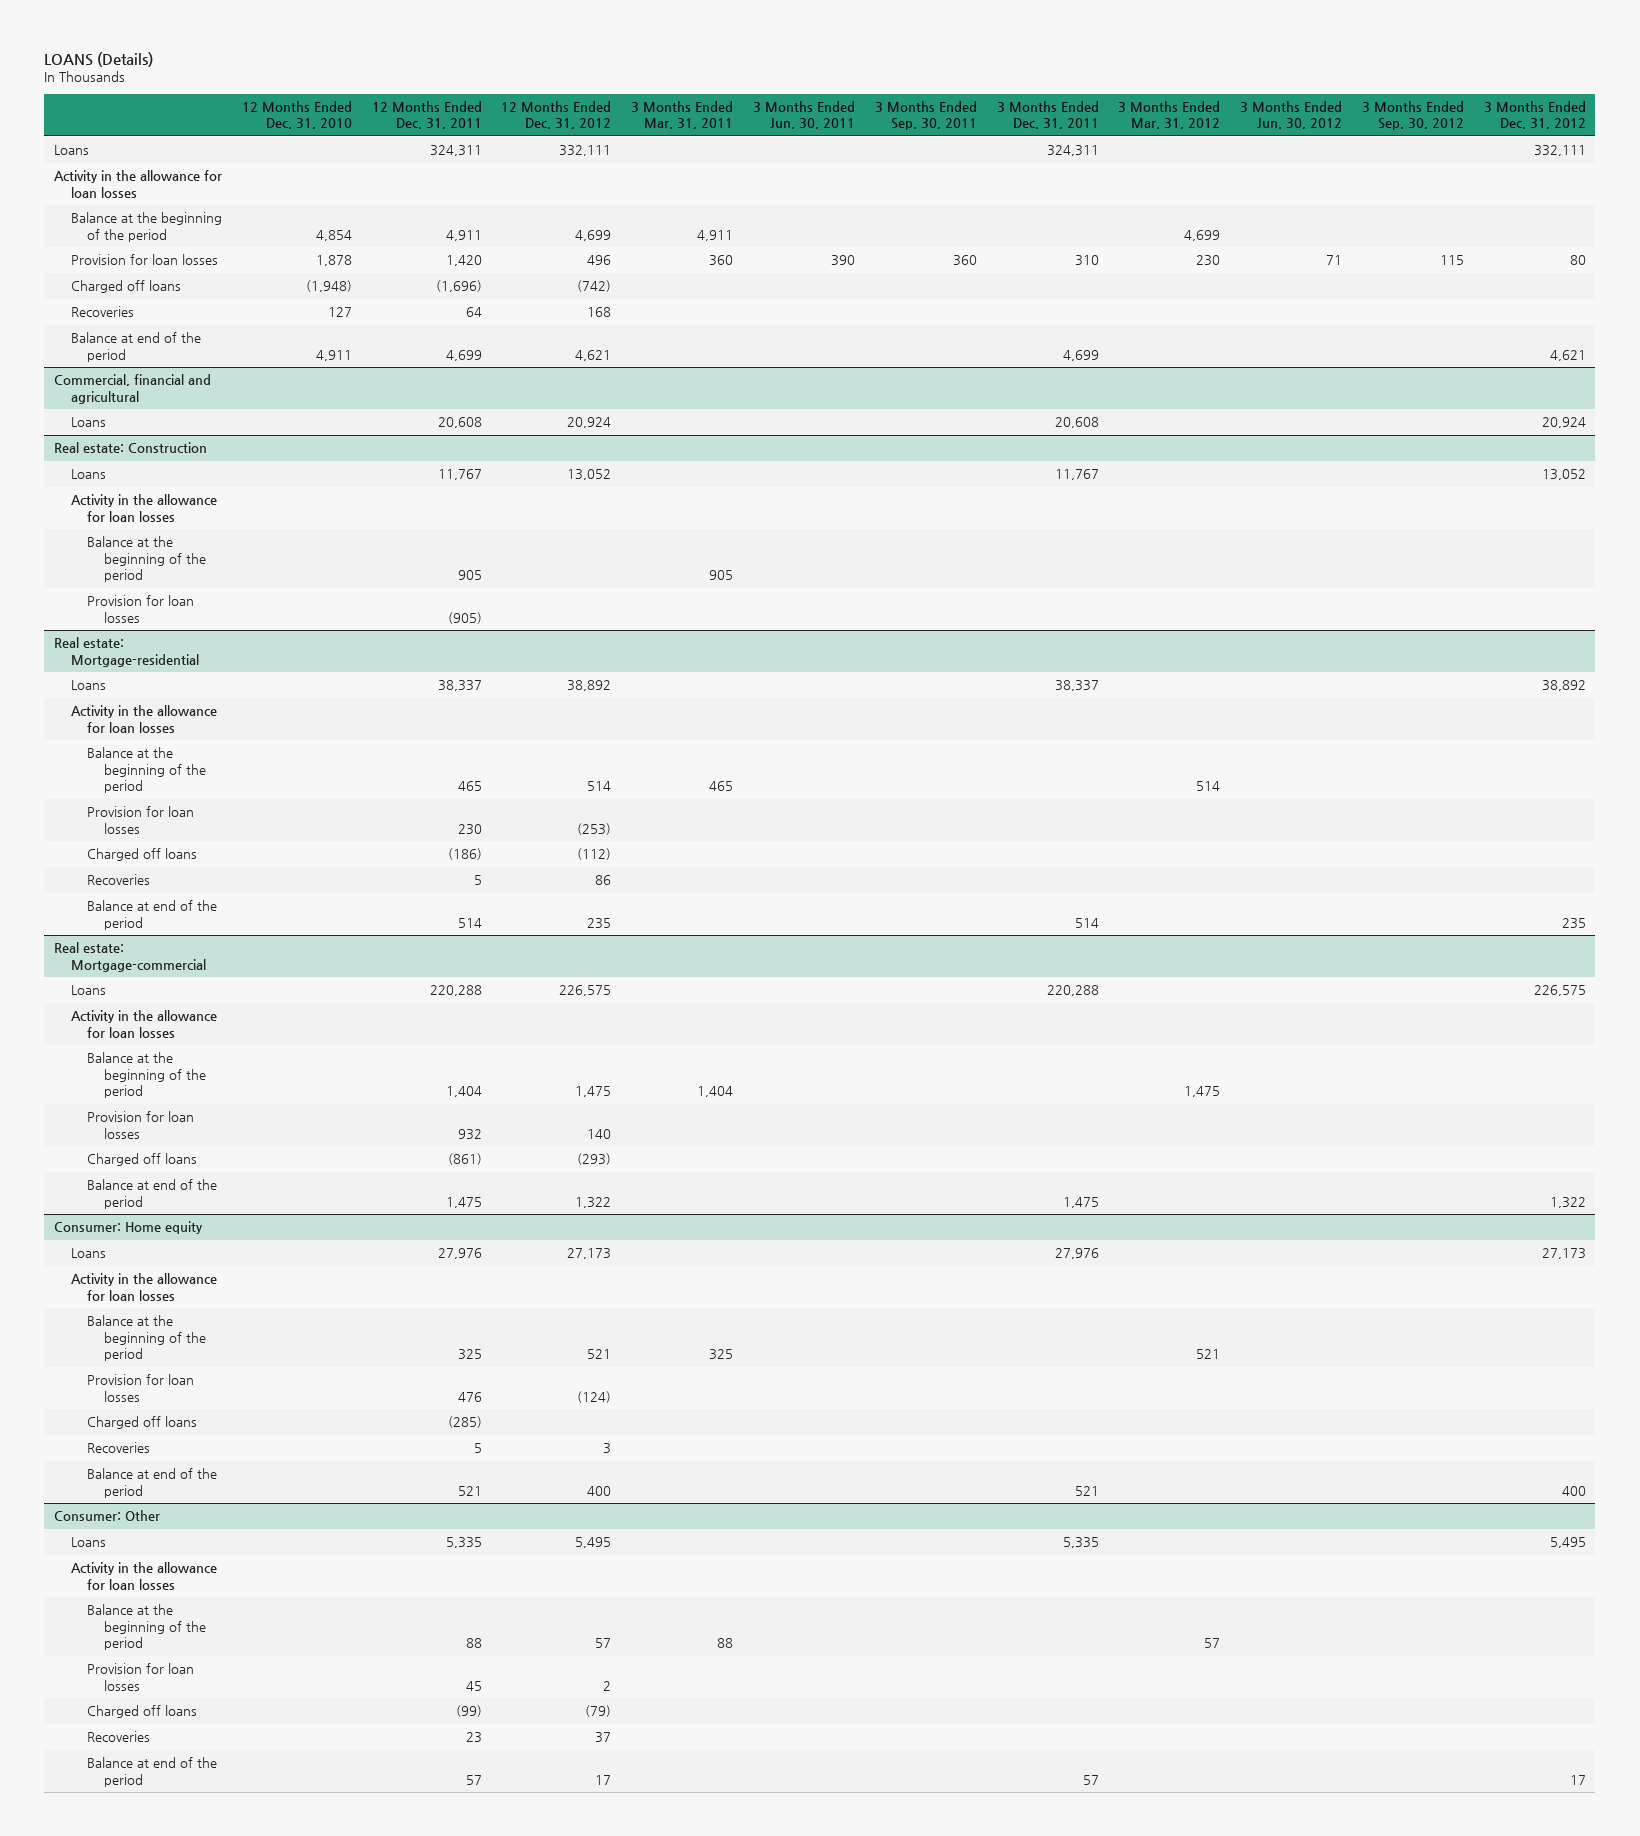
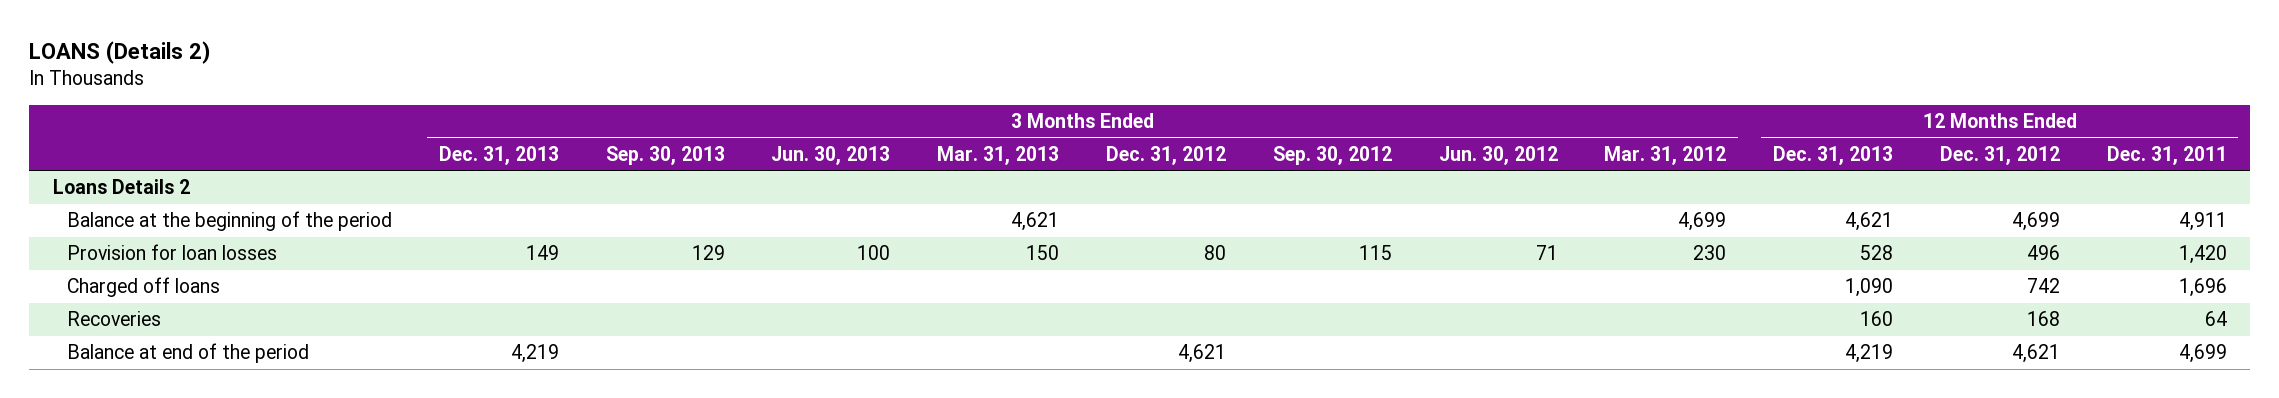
- LOANS (Details)
+ LOANS (Details 2)
- | 12 Months Ended Dec. 31, 2010 | 12 Months Ended Dec. 31, 2011 | 12 Months Ended Dec. 31, 2012 | 3 Months Ended Mar. 31, 2011 | 3 Months Ended Jun. 30, 2011 | 3 Months Ended Sep. 30, 2011 | 3 Months Ended Dec. 31, 2011 | 3 Months Ended Mar. 31, 2012 | 3 Months Ended Jun. 30, 2012 | 3 Months Ended Sep. 30, 2012 | 3 Months Ended Dec. 31, 2012
+ | 3 Months Ended Dec. 31, 2013 | 3 Months Ended Sep. 30, 2013 | 3 Months Ended Jun. 30, 2013 | 3 Months Ended Mar. 31, 2013 | 3 Months Ended Dec. 31, 2012 | 3 Months Ended Sep. 30, 2012 | 3 Months Ended Jun. 30, 2012 | 3 Months Ended Mar. 31, 2012 | 12 Months Ended Dec. 31, 2013 | 12 Months Ended Dec. 31, 2012 | 12 Months Ended Dec. 31, 2011
- Loans | | 324,311 | 332,111 | | | | 324,311 | | | | 332,111
- Activity in the allowance for loan losses
+ Loans Details 2
- Charged off loans | (1,948) | (1,696) | (742) | | | | | | | |
+ Charged off loans | | | | | | | | | 1,090 | 742 | 1,696
- Commercial, financial and agricultural
- Loans | | 20,608 | 20,924 | | | | 20,608 | | | | 20,924
- Real estate: Construction
- Loans | | 11,767 | 13,052 | | | | 11,767 | | | | 13,052
- Activity in the allowance for loan losses
- Balance at the beginning of the period | | 905 | | 905 | | | | | | |
- Provision for loan losses | | (905) | | | | | | | | |
- Real estate: Mortgage-residential
- Loans | | 38,337 | 38,892 | | | | 38,337 | | | | 38,892
- Activity in the allowance for loan losses
- Balance at the beginning of the period | | 465 | 514 | 465 | | | | 514 | | |
- Provision for loan losses | | 230 | (253) | | | | | | | |
- Charged off loans | | (186) | (112) | | | | | | | |
- Recoveries | | 5 | 86 | | | | | | | |
- Balance at end of the period | | 514 | 235 | | | | 514 | | | | 235
- Real estate: Mortgage-commercial
- Loans | | 220,288 | 226,575 | | | | 220,288 | | | | 226,575
- Activity in the allowance for loan losses
- Balance at the beginning of the period | | 1,404 | 1,475 | 1,404 | | | | 1,475 | | |
- Provision for loan losses | | 932 | 140 | | | | | | | |
- Charged off loans | | (861) | (293) | | | | | | | |
- Balance at end of the period | | 1,475 | 1,322 | | | | 1,475 | | | | 1,322
- Consumer: Home equity
- Loans | | 27,976 | 27,173 | | | | 27,976 | | | | 27,173
- Activity in the allowance for loan losses
- Balance at the beginning of the period | | 325 | 521 | 325 | | | | 521 | | |
- Provision for loan losses | | 476 | (124) | | | | | | | |
- Charged off loans | | (285) | | | | | | | | |
- Recoveries | | 5 | 3 | | | | | | | |
- Balance at end of the period | | 521 | 400 | | | | 521 | | | | 400
- Consumer: Other
- Loans | | 5,335 | 5,495 | | | | 5,335 | | | | 5,495
- Activity in the allowance for loan losses
- Balance at the beginning of the period | | 88 | 57 | 88 | | | | 57 | | |
- Provision for loan losses | | 45 | 2 | | | | | | | |
- Charged off loans | | (99) | (79) | | | | | | | |
- Recoveries | | 23 | 37 | | | | | | | |
- Balance at end of the period | | 57 | 17 | | | | 57 | | | | 17

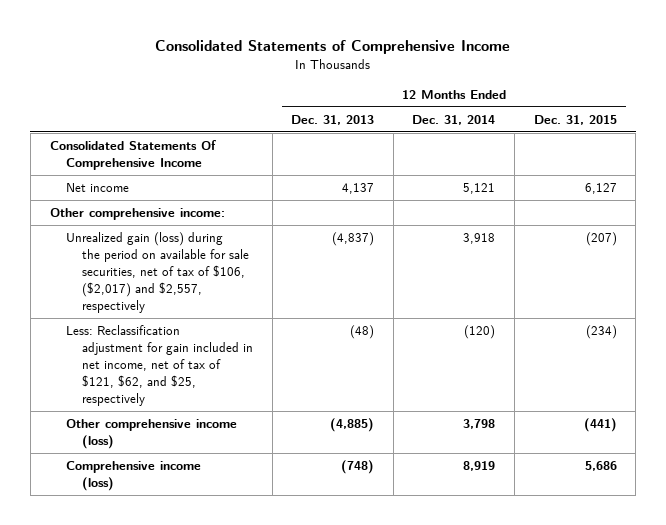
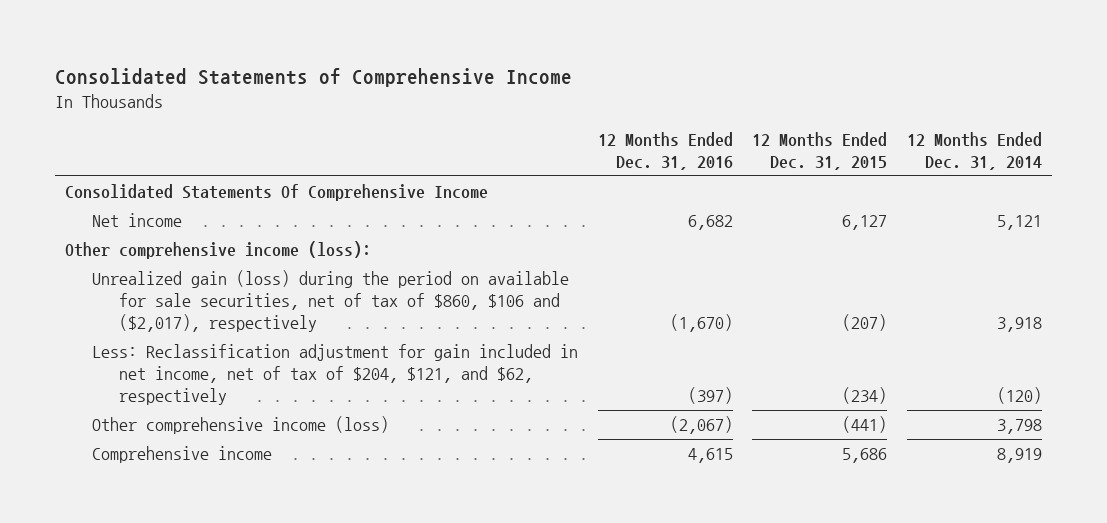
- | 12 Months Ended Dec. 31, 2013 | 12 Months Ended Dec. 31, 2014 | 12 Months Ended Dec. 31, 2015
+ | 12 Months Ended Dec. 31, 2016 | 12 Months Ended Dec. 31, 2015 | 12 Months Ended Dec. 31, 2014
- Other comprehensive income:
- Unrealized gain (loss) during the period on available for sale securities, net of tax of $106, ($2,017) and $2,557, respectively | (4,837) | 3,918 | (207)
- Less: Reclassification adjustment for gain included in net income, net of tax of $121, $62, and $25, respectively | (48) | (120) | (234)
+ Other comprehensive income (loss):
+ Unrealized gain (loss) during the period on available for sale securities, net of tax of $860, $106 and ($2,017), respectively | (1,670) | (207) | 3,918
+ Less: Reclassification adjustment for gain included in net income, net of tax of $204, $121, and $62, respectively | (397) | (234) | (120)
- Comprehensive income (loss) | (748) | 8,919 | 5,686
+ Comprehensive income | 4,615 | 5,686 | 8,919

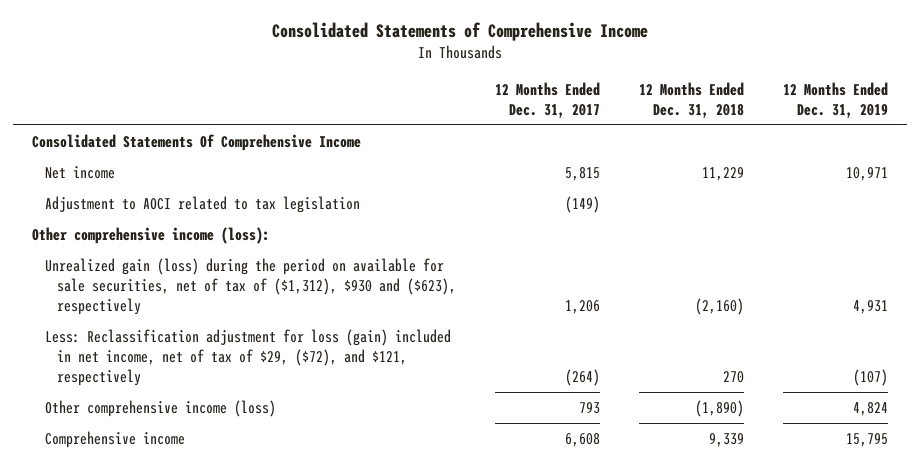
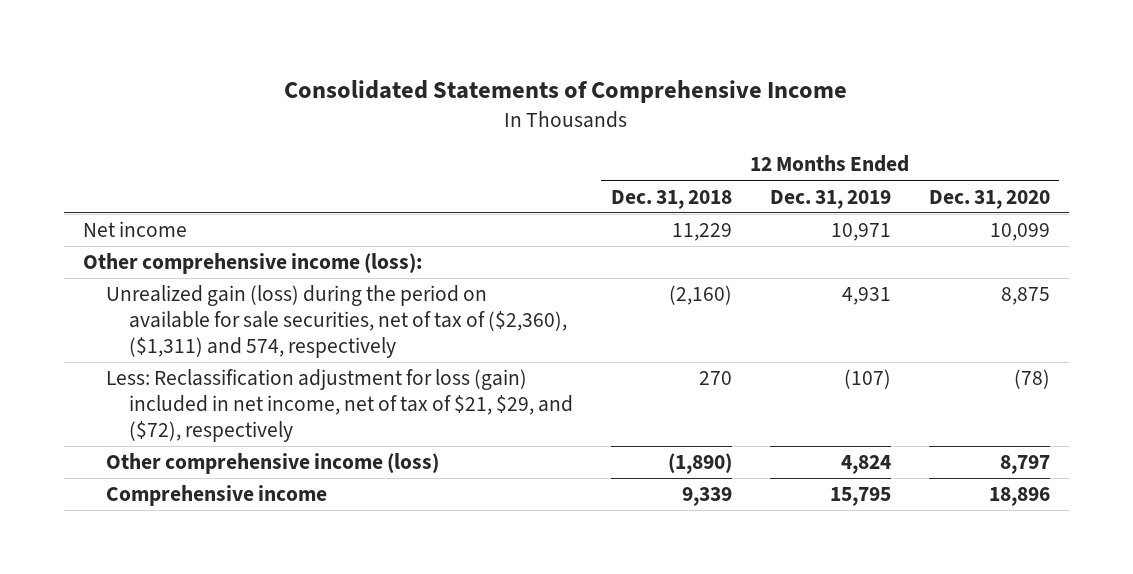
- | 12 Months Ended Dec. 31, 2017 | 12 Months Ended Dec. 31, 2018 | 12 Months Ended Dec. 31, 2019
+ | 12 Months Ended Dec. 31, 2018 | 12 Months Ended Dec. 31, 2019 | 12 Months Ended Dec. 31, 2020
- Consolidated Statements Of Comprehensive Income
- Adjustment to AOCI related to tax legislation | (149) | |
- Unrealized gain (loss) during the period on available for sale securities, net of tax of ($1,312), $930 and ($623), respectively | 1,206 | (2,160) | 4,931
- Less: Reclassification adjustment for loss (gain) included in net income, net of tax of $29, ($72), and $121, respectively | (264) | 270 | (107)
+ Unrealized gain (loss) during the period on available for sale securities, net of tax of ($2,360), ($1,311) and 574, respectively | (2,160) | 4,931 | 8,875
+ Less: Reclassification adjustment for loss (gain) included in net income, net of tax of $21, $29, and ($72), respectively | 270 | (107) | (78)

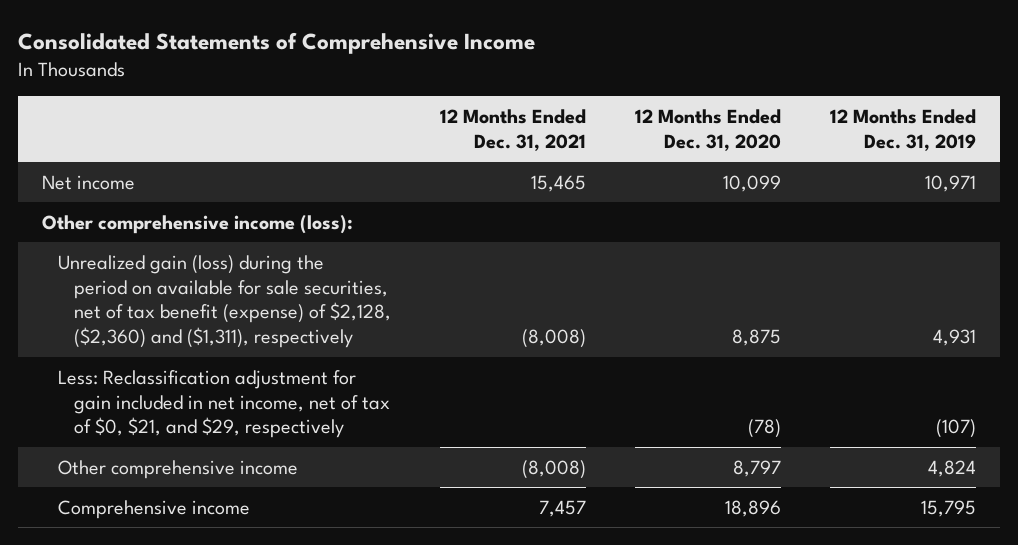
- | 12 Months Ended Dec. 31, 2018 | 12 Months Ended Dec. 31, 2019 | 12 Months Ended Dec. 31, 2020
+ | 12 Months Ended Dec. 31, 2021 | 12 Months Ended Dec. 31, 2020 | 12 Months Ended Dec. 31, 2019
- Unrealized gain (loss) during the period on available for sale securities, net of tax of ($2,360), ($1,311) and 574, respectively | (2,160) | 4,931 | 8,875
- Less: Reclassification adjustment for loss (gain) included in net income, net of tax of $21, $29, and ($72), respectively | 270 | (107) | (78)
- Other comprehensive income (loss) | (1,890) | 4,824 | 8,797
+ Unrealized gain (loss) during the period on available for sale securities, net of tax benefit (expense) of $2,128, ($2,360) and ($1,311), respectively | (8,008) | 8,875 | 4,931
+ Less: Reclassification adjustment for gain included in net income, net of tax of $0, $21, and $29, respectively | | (78) | (107)
+ Other comprehensive income | (8,008) | 8,797 | 4,824

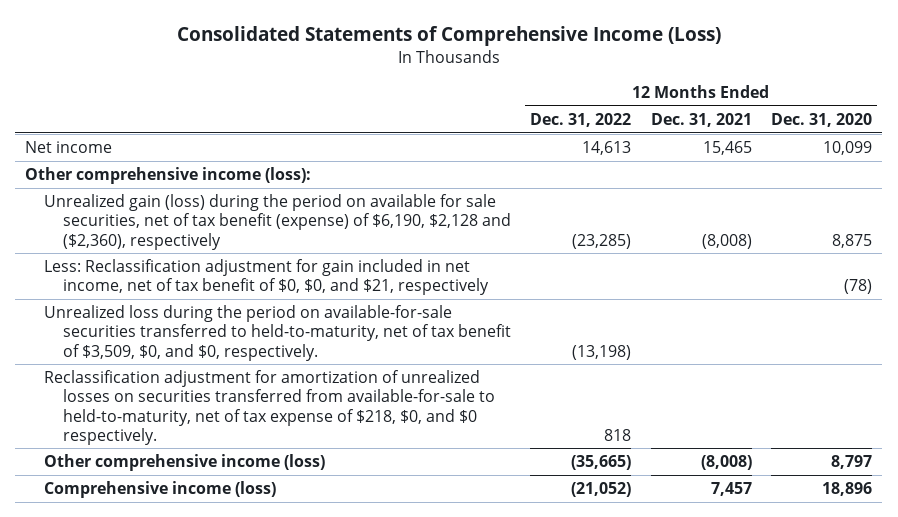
- Consolidated Statements of Comprehensive Income
+ Consolidated Statements of Comprehensive Income (Loss)
- | 12 Months Ended Dec. 31, 2021 | 12 Months Ended Dec. 31, 2020 | 12 Months Ended Dec. 31, 2019
+ | 12 Months Ended Dec. 31, 2022 | 12 Months Ended Dec. 31, 2021 | 12 Months Ended Dec. 31, 2020
- Unrealized gain (loss) during the period on available for sale securities, net of tax benefit (expense) of $2,128, ($2,360) and ($1,311), respectively | (8,008) | 8,875 | 4,931
- Less: Reclassification adjustment for gain included in net income, net of tax of $0, $21, and $29, respectively | | (78) | (107)
- Other comprehensive income | (8,008) | 8,797 | 4,824
- Comprehensive income | 7,457 | 18,896 | 15,795
+ Unrealized gain (loss) during the period on available for sale securities, net of tax benefit (expense) of $6,190, $2,128 and ($2,360), respectively | (23,285) | (8,008) | 8,875
+ Less: Reclassification adjustment for gain included in net income, net of tax benefit of $0, $0, and $21, respectively | | | (78)
+ Unrealized loss during the period on available-for-sale securities transferred to held-to-maturity, net of tax benefit of $3,509, $0, and $0, respectively. | (13,198) | |
+ Reclassification adjustment for amortization of unrealized losses on securities transferred from available-for-sale to held-to-maturity, net of tax expense of $218, $0, and $0 respectively. | 818 | |
+ Other comprehensive income (loss) | (35,665) | (8,008) | 8,797
+ Comprehensive income (loss) | (21,052) | 7,457 | 18,896

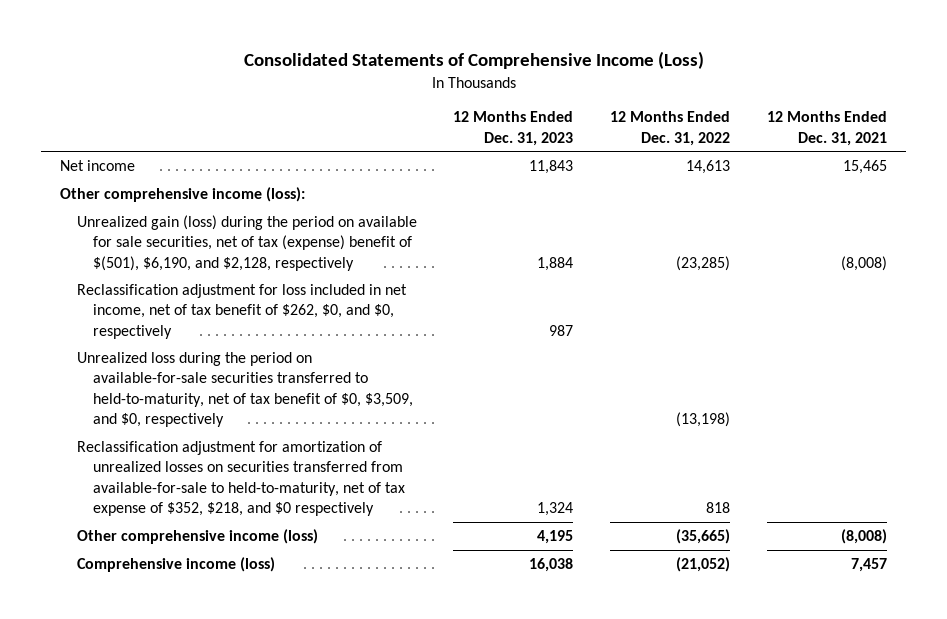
- | 12 Months Ended Dec. 31, 2022 | 12 Months Ended Dec. 31, 2021 | 12 Months Ended Dec. 31, 2020
+ | 12 Months Ended Dec. 31, 2023 | 12 Months Ended Dec. 31, 2022 | 12 Months Ended Dec. 31, 2021
- Unrealized gain (loss) during the period on available for sale securities, net of tax benefit (expense) of $6,190, $2,128 and ($2,360), respectively | (23,285) | (8,008) | 8,875
- Less: Reclassification adjustment for gain included in net income, net of tax benefit of $0, $0, and $21, respectively | | | (78)
- Unrealized loss during the period on available-for-sale securities transferred to held-to-maturity, net of tax benefit of $3,509, $0, and $0, respectively. | (13,198) | |
- Reclassification adjustment for amortization of unrealized losses on securities transferred from available-for-sale to held-to-maturity, net of tax expense of $218, $0, and $0 respectively. | 818 | |
+ Unrealized gain (loss) during the period on available for sale securities, net of tax (expense) benefit of $(501), $6,190, and $2,128, respectively | 1,884 | (23,285) | (8,008)
+ Reclassification adjustment for loss included in net income, net of tax benefit of $262, $0, and $0, respectively | 987 | |
+ Unrealized loss during the period on available-for-sale securities transferred to held-to-maturity, net of tax benefit of $0, $3,509, and $0, respectively | | (13,198) |
+ Reclassification adjustment for amortization of unrealized losses on securities transferred from available-for-sale to held-to-maturity, net of tax expense of $352, $218, and $0 respectively | 1,324 | 818 |

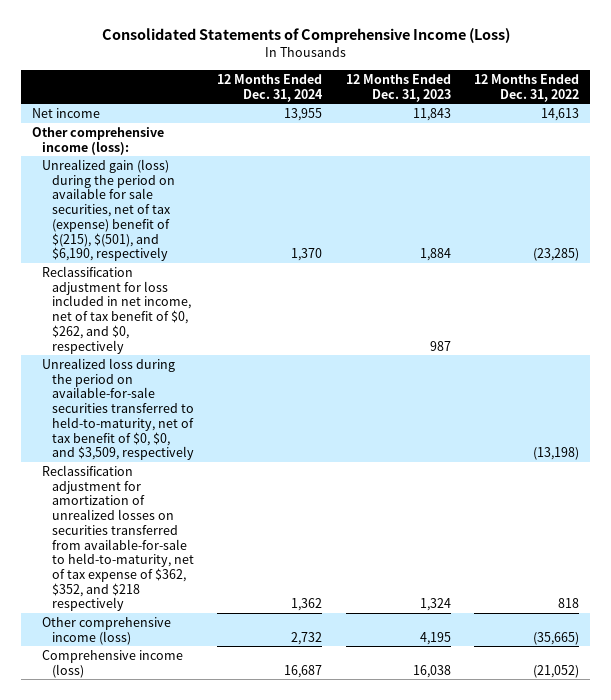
- | 12 Months Ended Dec. 31, 2023 | 12 Months Ended Dec. 31, 2022 | 12 Months Ended Dec. 31, 2021
+ | 12 Months Ended Dec. 31, 2024 | 12 Months Ended Dec. 31, 2023 | 12 Months Ended Dec. 31, 2022
- Unrealized gain (loss) during the period on available for sale securities, net of tax (expense) benefit of $(501), $6,190, and $2,128, respectively | 1,884 | (23,285) | (8,008)
- Reclassification adjustment for loss included in net income, net of tax benefit of $262, $0, and $0, respectively | 987 | |
- Unrealized loss during the period on available-for-sale securities transferred to held-to-maturity, net of tax benefit of $0, $3,509, and $0, respectively | | (13,198) |
- Reclassification adjustment for amortization of unrealized losses on securities transferred from available-for-sale to held-to-maturity, net of tax expense of $352, $218, and $0 respectively | 1,324 | 818 |
+ Unrealized gain (loss) during the period on available for sale securities, net of tax (expense) benefit of $(215), $(501), and $6,190, respectively | 1,370 | 1,884 | (23,285)
+ Reclassification adjustment for loss included in net income, net of tax benefit of $0, $262, and $0, respectively | | 987 |
+ Unrealized loss during the period on available-for-sale securities transferred to held-to-maturity, net of tax benefit of $0, $0, and $3,509, respectively | | | (13,198)
+ Reclassification adjustment for amortization of unrealized losses on securities transferred from available-for-sale to held-to-maturity, net of tax expense of $362, $352, and $218 respectively | 1,362 | 1,324 | 818

